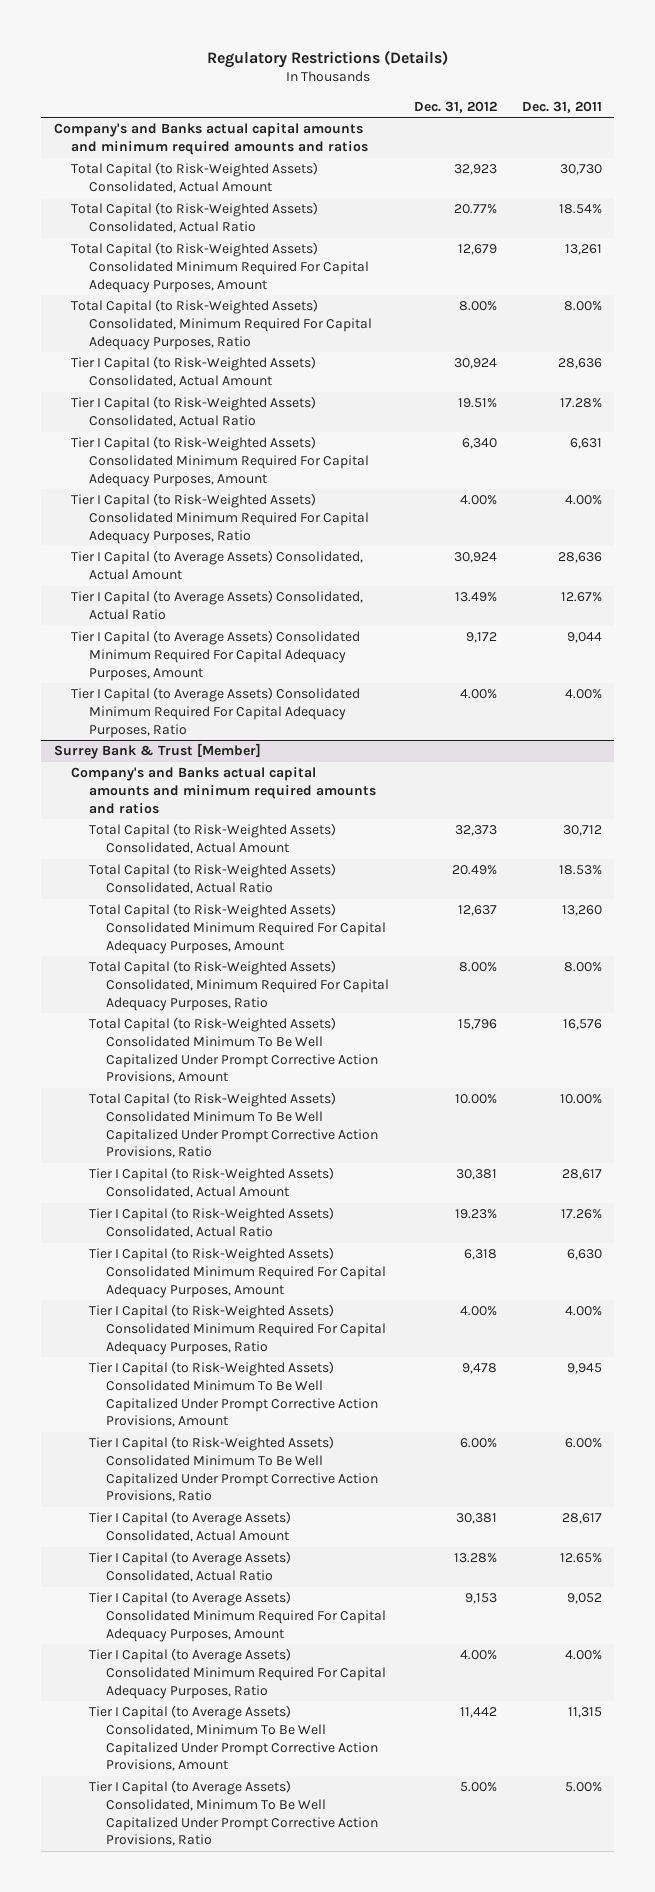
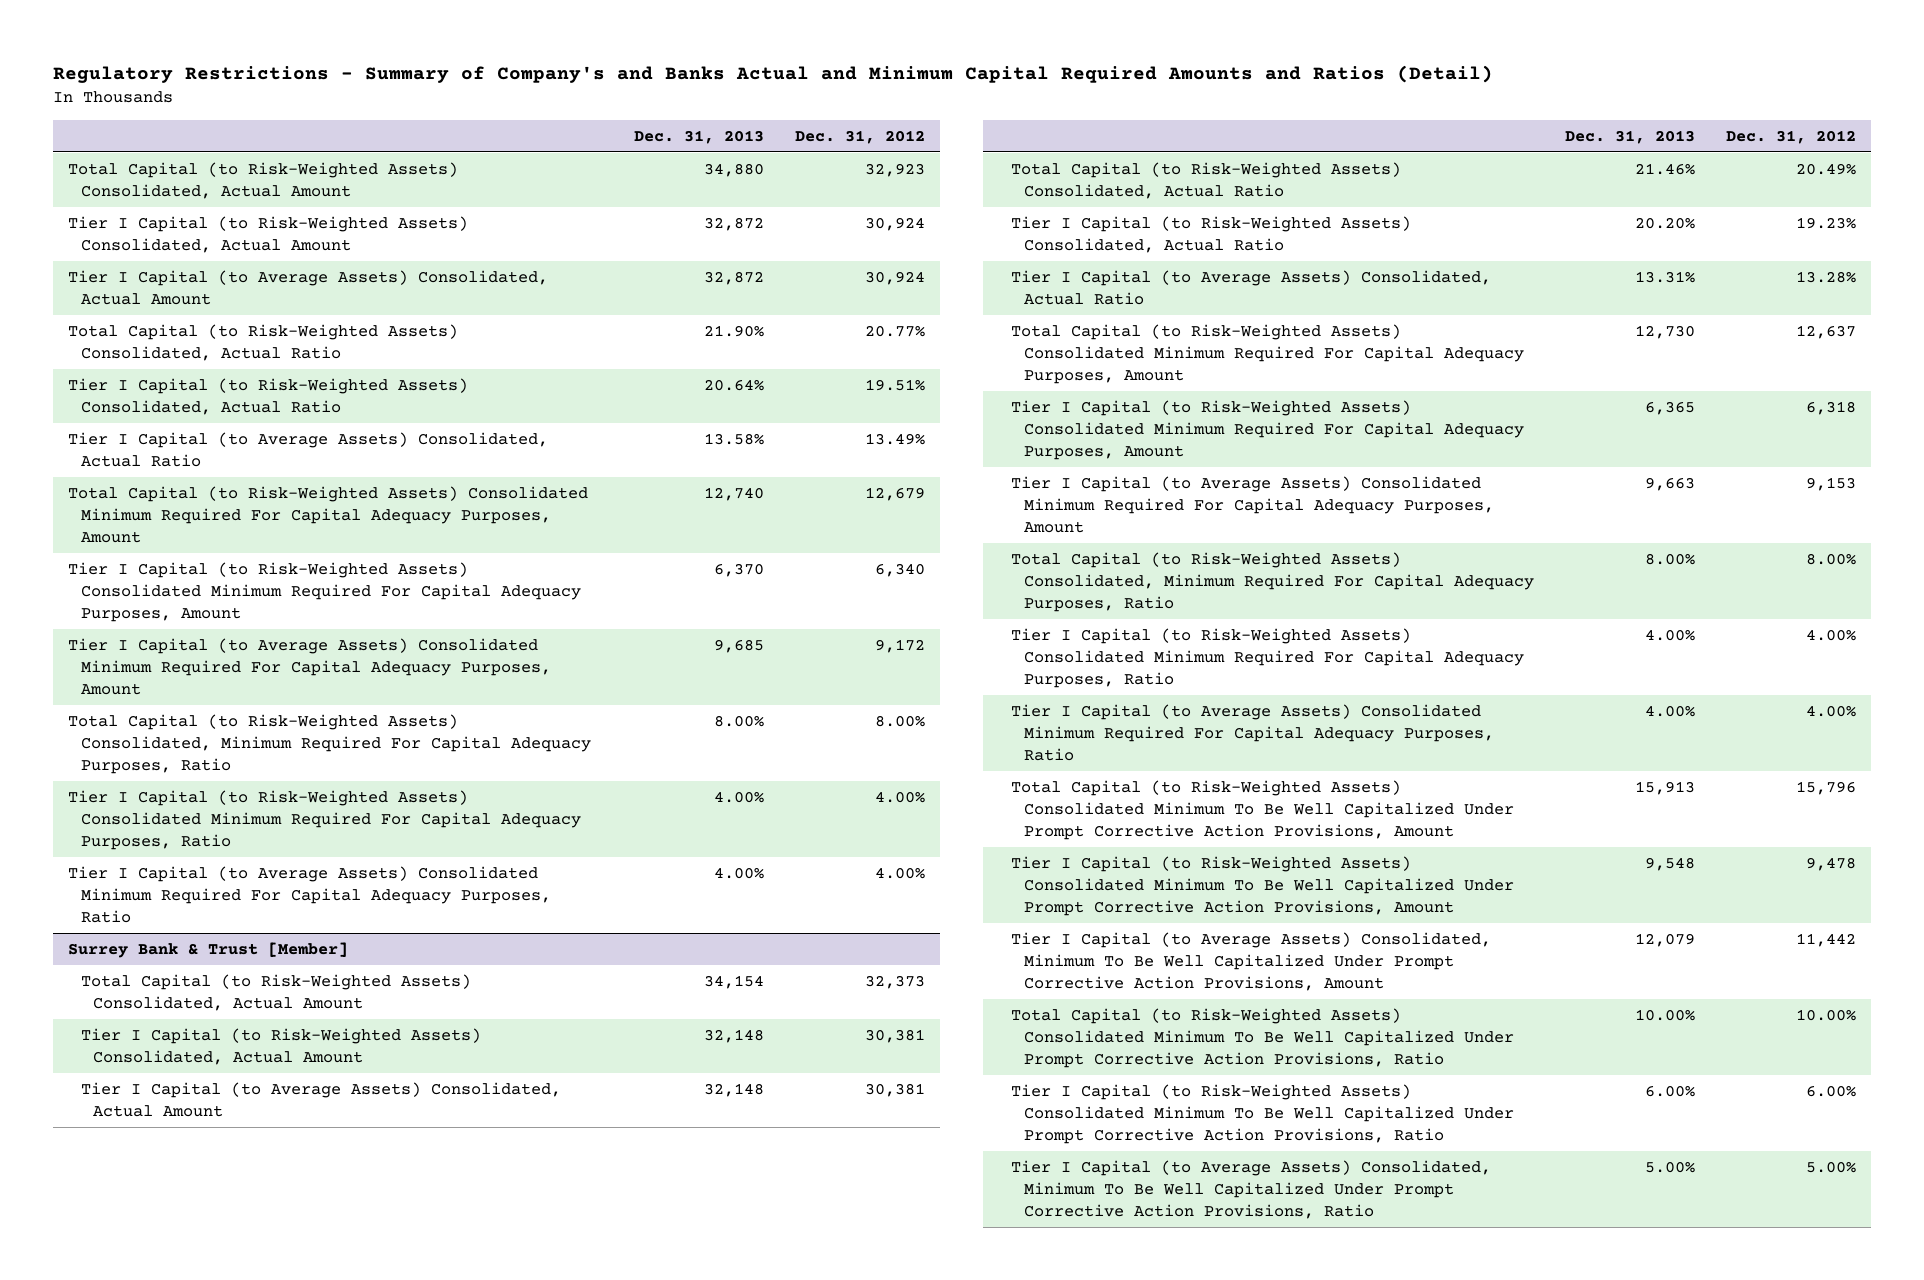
- Regulatory Restrictions (Details)
+ Regulatory Restrictions - Summary of Company's and Banks Actual and Minimum Capital Required Amounts and Ratios (Detail)
- | Dec. 31, 2012 | Dec. 31, 2011
+ | Dec. 31, 2013 | Dec. 31, 2012
- Company's and Banks actual capital amounts and minimum required amounts and ratios
moved down: Total Capital (to Risk-Weighted Assets) Consolidated, Actual Ratio | 21.90% | 20.77%
moved down: Tier I Capital (to Risk-Weighted Assets) Consolidated, Actual Ratio | 20.64% | 19.51%
moved down: Total Capital (to Risk-Weighted Assets) Consolidated Minimum Required For Capital Adequacy Purposes, Amount | 12,740 | 12,679
moved down: Tier I Capital (to Risk-Weighted Assets) Consolidated Minimum Required For Capital Adequacy Purposes, Amount | 6,370 | 6,340
moved down: Total Capital (to Risk-Weighted Assets) Consolidated, Minimum Required For Capital Adequacy Purposes, Ratio | 8.00% | 8.00%
moved down: Tier I Capital (to Risk-Weighted Assets) Consolidated Minimum Required For Capital Adequacy Purposes, Ratio | 4.00% | 4.00%
@ Surrey Bank & Trust [Member]
- Company's and Banks actual capital amounts and minimum required amounts and ratios
moved down: Total Capital (to Risk-Weighted Assets) Consolidated, Actual Ratio | 21.46% | 20.49%
moved down: Tier I Capital (to Risk-Weighted Assets) Consolidated, Actual Ratio | 20.20% | 19.23%
moved down: Total Capital (to Risk-Weighted Assets) Consolidated Minimum Required For Capital Adequacy Purposes, Amount | 12,730 | 12,637
moved down: Tier I Capital (to Risk-Weighted Assets) Consolidated Minimum Required For Capital Adequacy Purposes, Amount | 6,365 | 6,318
moved down: Total Capital (to Risk-Weighted Assets) Consolidated, Minimum Required For Capital Adequacy Purposes, Ratio | 8.00% | 8.00%
moved down: Tier I Capital (to Risk-Weighted Assets) Consolidated Minimum Required For Capital Adequacy Purposes, Ratio | 4.00% | 4.00%
moved down: Total Capital (to Risk-Weighted Assets) Consolidated Minimum To Be Well Capitalized Under Prompt Corrective Action Provisions, Amount | 15,913 | 15,796
moved down: Tier I Capital (to Risk-Weighted Assets) Consolidated Minimum To Be Well Capitalized Under Prompt Corrective Action Provisions, Amount | 9,548 | 9,478
moved down: Total Capital (to Risk-Weighted Assets) Consolidated Minimum To Be Well Capitalized Under Prompt Corrective Action Provisions, Ratio | 10.00% | 10.00%
moved down: Tier I Capital (to Risk-Weighted Assets) Consolidated Minimum To Be Well Capitalized Under Prompt Corrective Action Provisions, Ratio | 6.00% | 6.00%

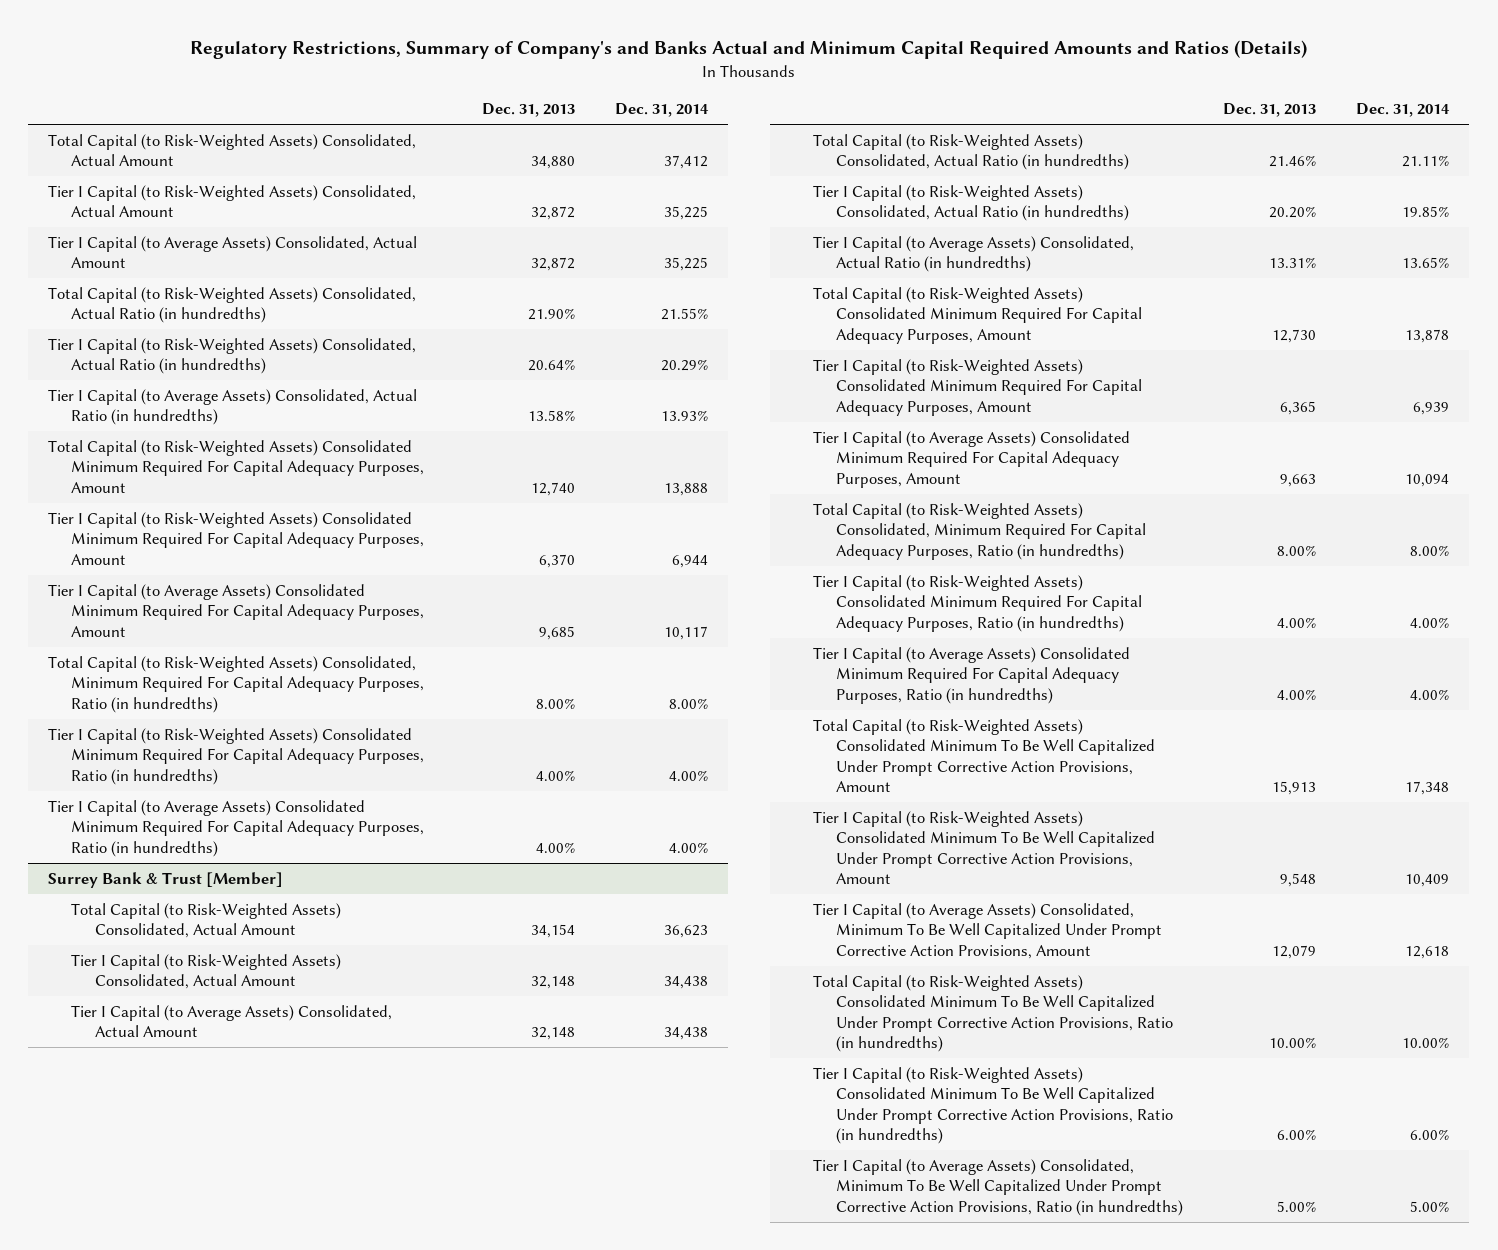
- Regulatory Restrictions - Summary of Company's and Banks Actual and Minimum Capital Required Amounts and Ratios (Detail)
+ Regulatory Restrictions, Summary of Company's and Banks Actual and Minimum Capital Required Amounts and Ratios (Details)
- | Dec. 31, 2013 | Dec. 31, 2012
+ | Dec. 31, 2013 | Dec. 31, 2014
- Total Capital (to Risk-Weighted Assets) Consolidated, Actual Ratio | 21.90% | 20.77%
- Tier I Capital (to Risk-Weighted Assets) Consolidated, Actual Ratio | 20.64% | 19.51%
- Tier I Capital (to Average Assets) Consolidated, Actual Ratio | 13.58% | 13.49%
+ Total Capital (to Risk-Weighted Assets) Consolidated, Actual Ratio (in hundredths) | 21.90% | 21.55%
+ Tier I Capital (to Risk-Weighted Assets) Consolidated, Actual Ratio (in hundredths) | 20.64% | 20.29%
+ Tier I Capital (to Average Assets) Consolidated, Actual Ratio (in hundredths) | 13.58% | 13.93%
- Total Capital (to Risk-Weighted Assets) Consolidated, Minimum Required For Capital Adequacy Purposes, Ratio | 8.00% | 8.00%
- Tier I Capital (to Risk-Weighted Assets) Consolidated Minimum Required For Capital Adequacy Purposes, Ratio | 4.00% | 4.00%
- Tier I Capital (to Average Assets) Consolidated Minimum Required For Capital Adequacy Purposes, Ratio | 4.00% | 4.00%
+ Total Capital (to Risk-Weighted Assets) Consolidated, Minimum Required For Capital Adequacy Purposes, Ratio (in hundredths) | 8.00% | 8.00%
+ Tier I Capital (to Risk-Weighted Assets) Consolidated Minimum Required For Capital Adequacy Purposes, Ratio (in hundredths) | 4.00% | 4.00%
+ Tier I Capital (to Average Assets) Consolidated Minimum Required For Capital Adequacy Purposes, Ratio (in hundredths) | 4.00% | 4.00%
@ Surrey Bank & Trust [Member]
- Total Capital (to Risk-Weighted Assets) Consolidated, Actual Ratio | 21.46% | 20.49%
- Tier I Capital (to Risk-Weighted Assets) Consolidated, Actual Ratio | 20.20% | 19.23%
- Tier I Capital (to Average Assets) Consolidated, Actual Ratio | 13.31% | 13.28%
+ Total Capital (to Risk-Weighted Assets) Consolidated, Actual Ratio (in hundredths) | 21.46% | 21.11%
+ Tier I Capital (to Risk-Weighted Assets) Consolidated, Actual Ratio (in hundredths) | 20.20% | 19.85%
+ Tier I Capital (to Average Assets) Consolidated, Actual Ratio (in hundredths) | 13.31% | 13.65%
- Total Capital (to Risk-Weighted Assets) Consolidated, Minimum Required For Capital Adequacy Purposes, Ratio | 8.00% | 8.00%
- Tier I Capital (to Risk-Weighted Assets) Consolidated Minimum Required For Capital Adequacy Purposes, Ratio | 4.00% | 4.00%
- Tier I Capital (to Average Assets) Consolidated Minimum Required For Capital Adequacy Purposes, Ratio | 4.00% | 4.00%
+ Total Capital (to Risk-Weighted Assets) Consolidated, Minimum Required For Capital Adequacy Purposes, Ratio (in hundredths) | 8.00% | 8.00%
+ Tier I Capital (to Risk-Weighted Assets) Consolidated Minimum Required For Capital Adequacy Purposes, Ratio (in hundredths) | 4.00% | 4.00%
+ Tier I Capital (to Average Assets) Consolidated Minimum Required For Capital Adequacy Purposes, Ratio (in hundredths) | 4.00% | 4.00%
- Total Capital (to Risk-Weighted Assets) Consolidated Minimum To Be Well Capitalized Under Prompt Corrective Action Provisions, Ratio | 10.00% | 10.00%
- Tier I Capital (to Risk-Weighted Assets) Consolidated Minimum To Be Well Capitalized Under Prompt Corrective Action Provisions, Ratio | 6.00% | 6.00%
- Tier I Capital (to Average Assets) Consolidated, Minimum To Be Well Capitalized Under Prompt Corrective Action Provisions, Ratio | 5.00% | 5.00%
+ Total Capital (to Risk-Weighted Assets) Consolidated Minimum To Be Well Capitalized Under Prompt Corrective Action Provisions, Ratio (in hundredths) | 10.00% | 10.00%
+ Tier I Capital (to Risk-Weighted Assets) Consolidated Minimum To Be Well Capitalized Under Prompt Corrective Action Provisions, Ratio (in hundredths) | 6.00% | 6.00%
+ Tier I Capital (to Average Assets) Consolidated, Minimum To Be Well Capitalized Under Prompt Corrective Action Provisions, Ratio (in hundredths) | 5.00% | 5.00%

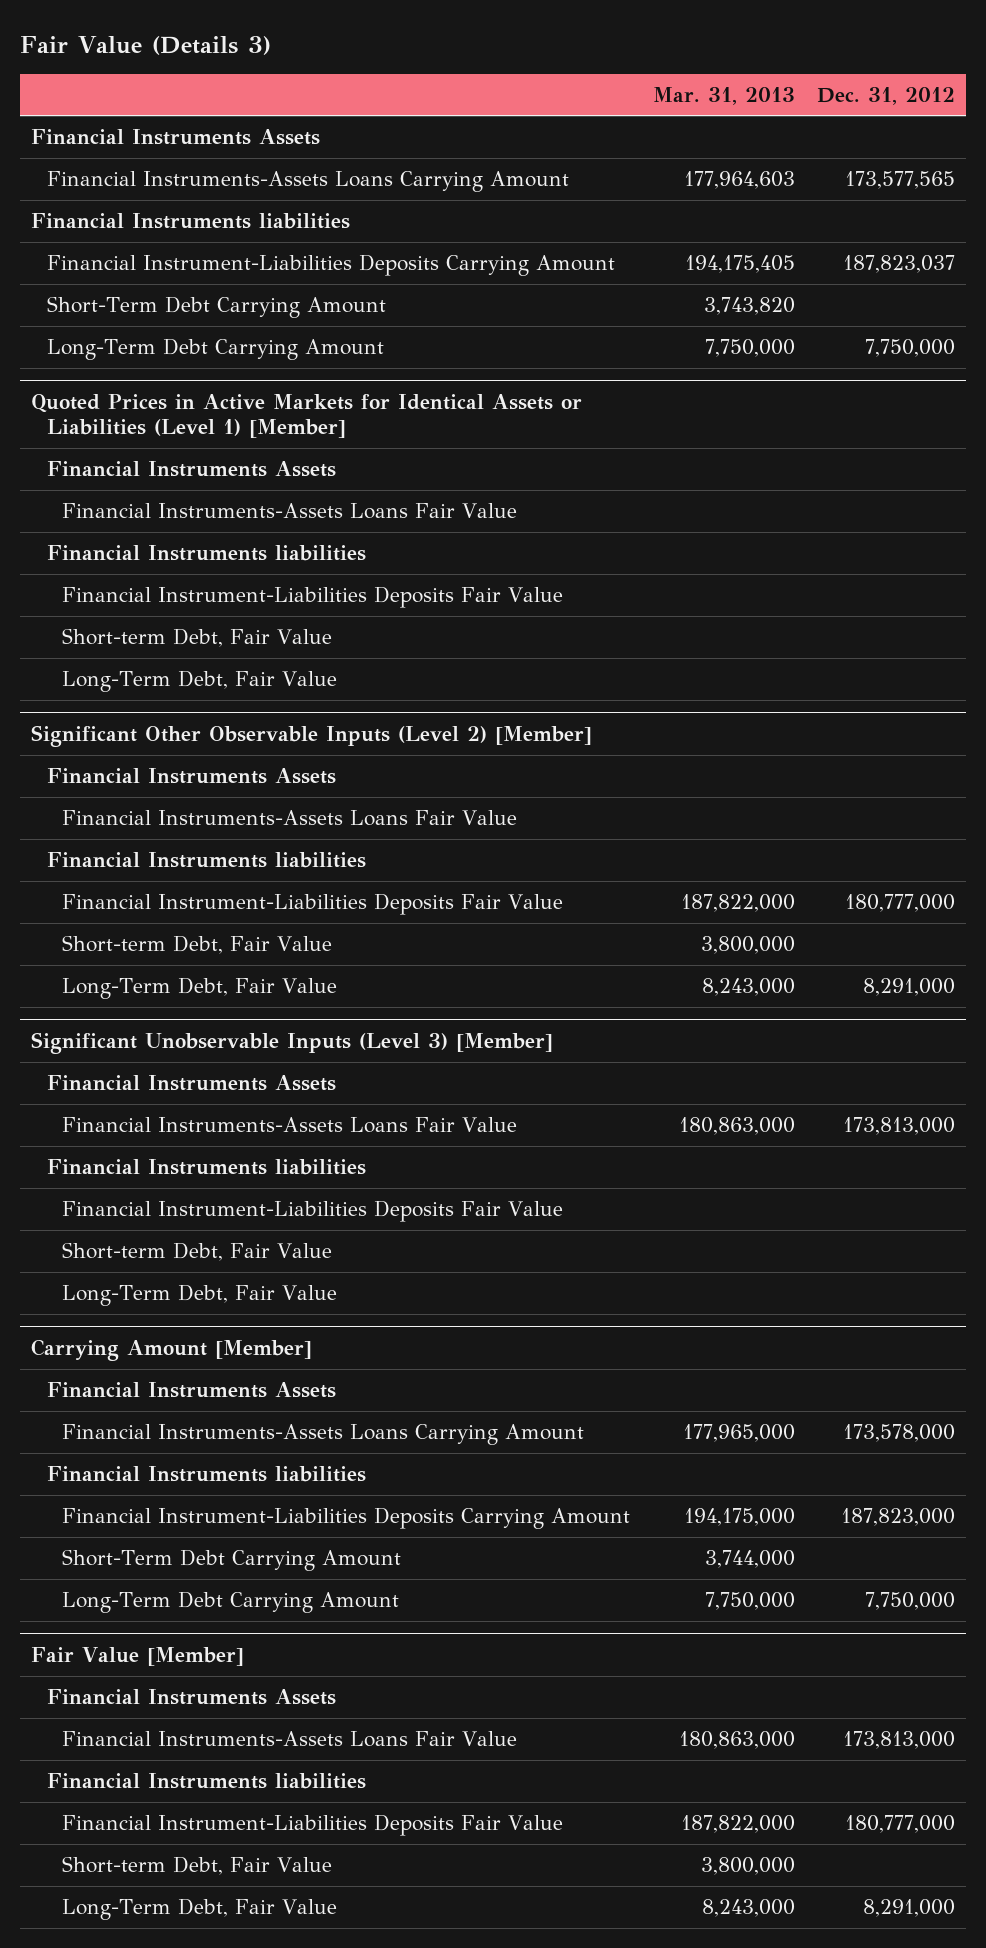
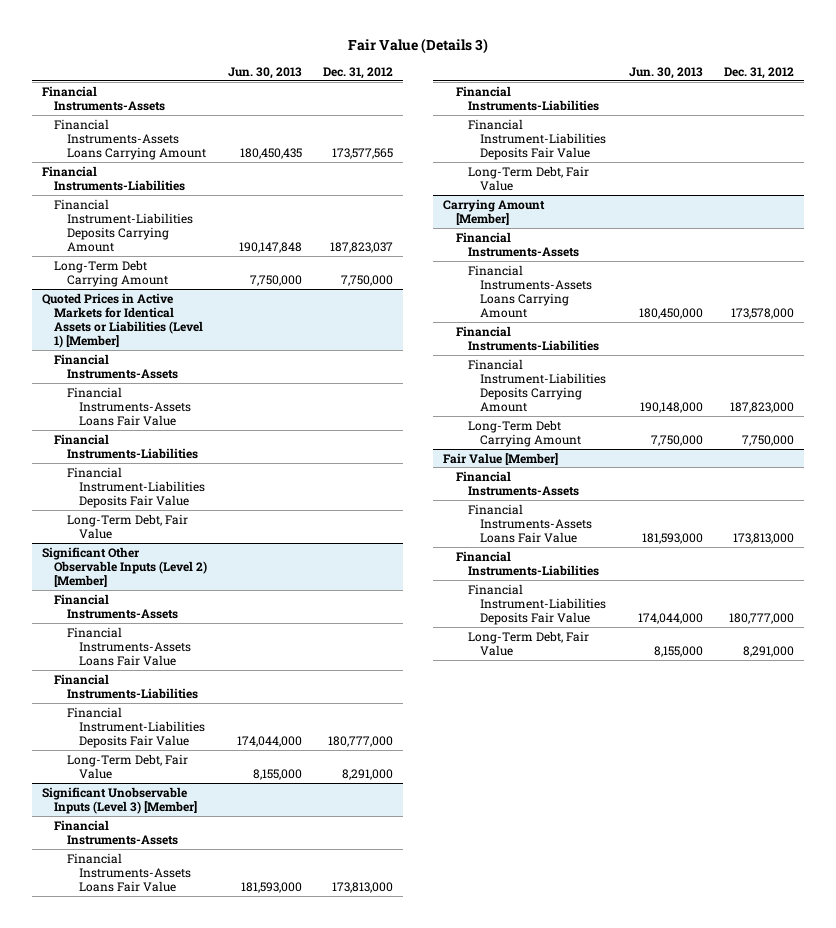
- | Mar. 31, 2013 | Dec. 31, 2012
+ | Jun. 30, 2013 | Dec. 31, 2012
- Financial Instruments Assets
+ Financial Instruments-Assets
- Financial Instruments liabilities
+ Financial Instruments-Liabilities
- Short-Term Debt Carrying Amount | 3,743,820 |
@ Quoted Prices in Active Markets for Identical Assets or Liabilities (Level 1) [Member]
- Financial Instruments Assets
+ Financial Instruments-Assets
- Financial Instruments liabilities
+ Financial Instruments-Liabilities
- Short-term Debt, Fair Value
@ Significant Other Observable Inputs (Level 2) [Member]
- Financial Instruments Assets
+ Financial Instruments-Assets
- Financial Instruments liabilities
+ Financial Instruments-Liabilities
- Short-term Debt, Fair Value | 3,800,000 |
@ Significant Unobservable Inputs (Level 3) [Member]
- Financial Instruments Assets
+ Financial Instruments-Assets
- Financial Instruments liabilities
+ Financial Instruments-Liabilities
- Short-term Debt, Fair Value
@ Carrying Amount [Member]
- Financial Instruments Assets
+ Financial Instruments-Assets
- Financial Instruments liabilities
+ Financial Instruments-Liabilities
- Short-Term Debt Carrying Amount | 3,744,000 |
@ Fair Value [Member]
- Financial Instruments Assets
+ Financial Instruments-Assets
- Financial Instruments liabilities
+ Financial Instruments-Liabilities
- Short-term Debt, Fair Value | 3,800,000 |

